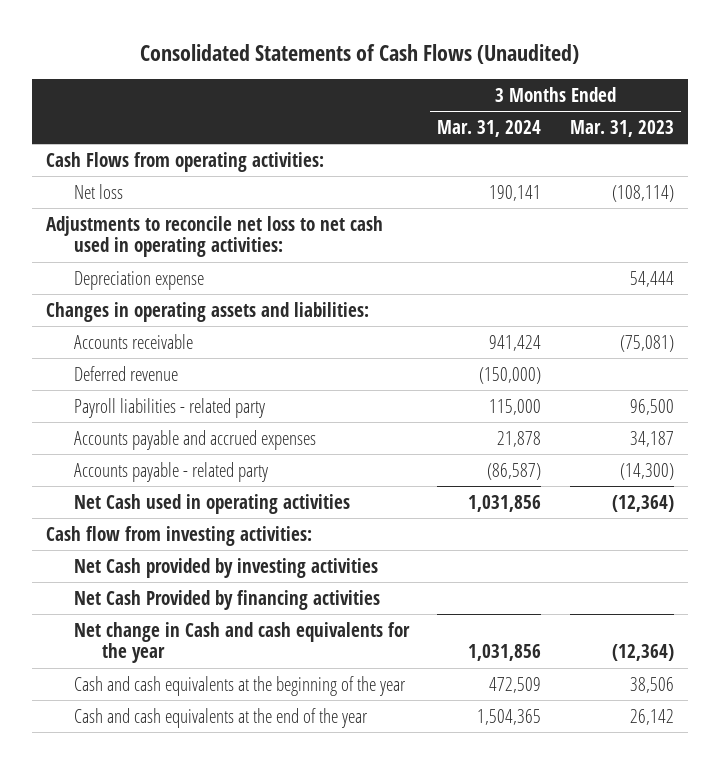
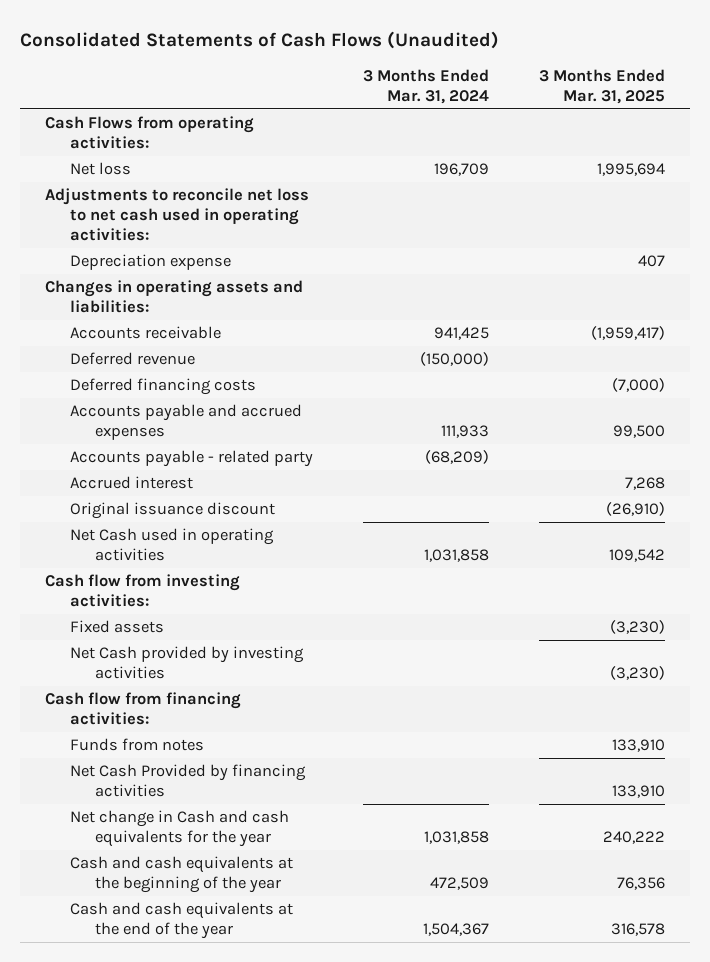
- | 3 Months Ended Mar. 31, 2024 | 3 Months Ended Mar. 31, 2023
+ | 3 Months Ended Mar. 31, 2024 | 3 Months Ended Mar. 31, 2025
- Net loss | 190,141 | (108,114)
+ Net loss | 196,709 | 1,995,694
- Accounts receivable | 941,424 | (75,081)
+ Accounts receivable | 941,425 | (1,959,417)
- Payroll liabilities - related party | 115,000 | 96,500
- Accounts payable and accrued expenses | 21,878 | 34,187
- Accounts payable - related party | (86,587) | (14,300)
- Net Cash used in operating activities | 1,031,856 | (12,364)
+ Deferred financing costs | | (7,000)
+ Accounts payable and accrued expenses | 111,933 | 99,500
+ Accounts payable - related party | (68,209) |
+ Accrued interest | | 7,268
+ Original issuance discount | | (26,910)
+ Net Cash used in operating activities | 1,031,858 | 109,542
+ Fixed assets | | (3,230)
+ Cash flow from financing activities:
+ Funds from notes | | 133,910
- Net change in Cash and cash equivalents for the year | 1,031,856 | (12,364)
+ Net change in Cash and cash equivalents for the year | 1,031,858 | 240,222
- Cash and cash equivalents at the end of the year | 1,504,365 | 26,142
+ Cash and cash equivalents at the end of the year | 1,504,367 | 316,578

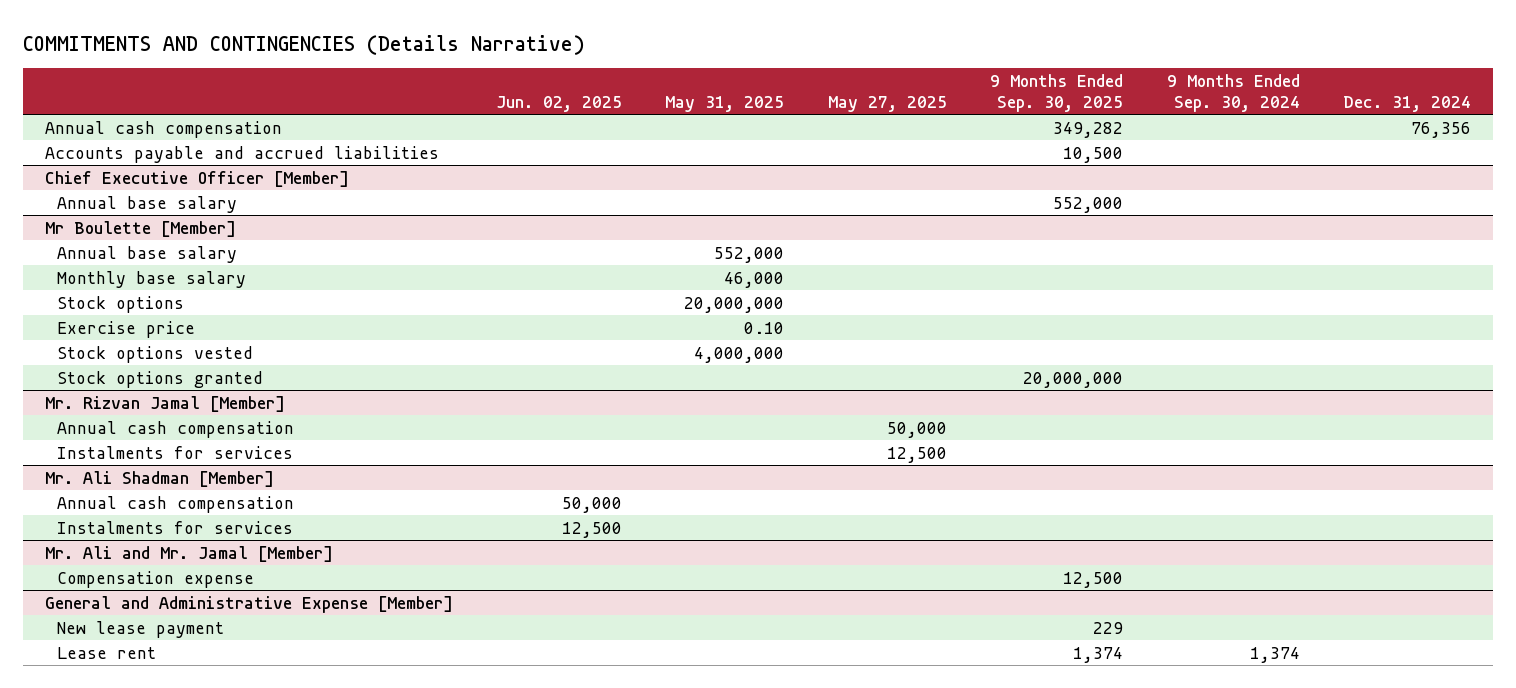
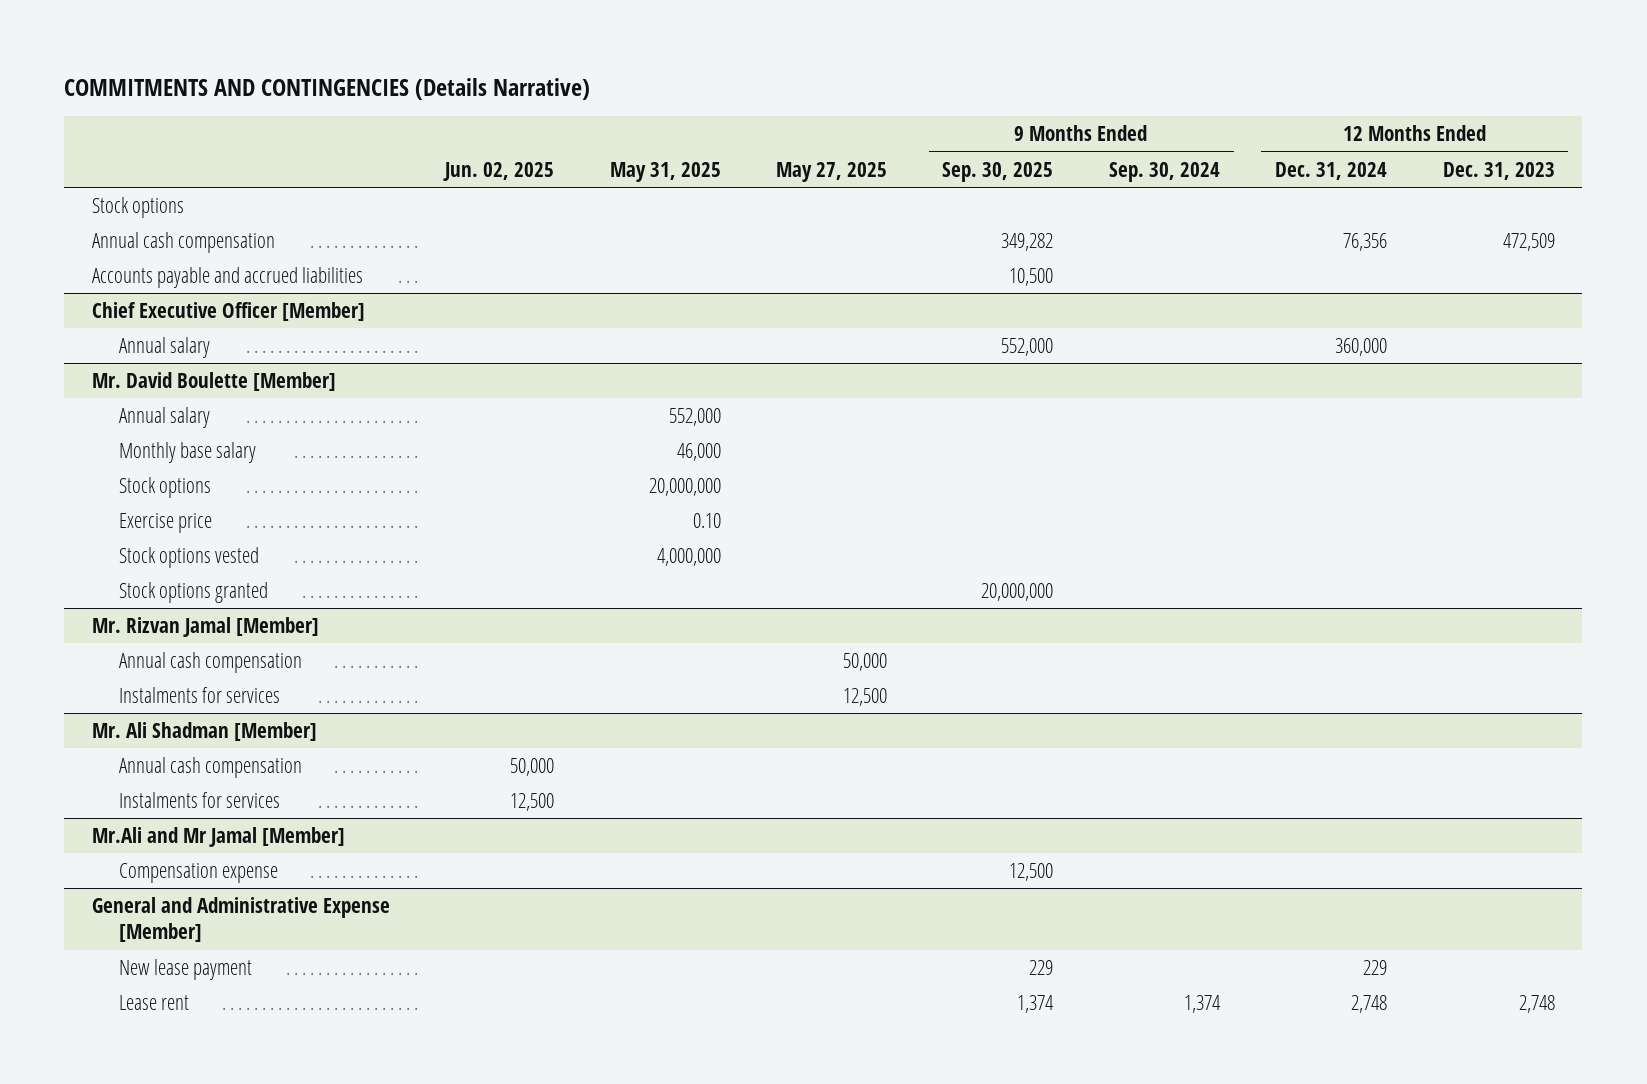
- | Jun. 02, 2025 | May 31, 2025 | May 27, 2025 | 9 Months Ended Sep. 30, 2025 | 9 Months Ended Sep. 30, 2024 | Dec. 31, 2024
+ | Jun. 02, 2025 | May 31, 2025 | May 27, 2025 | 9 Months Ended Sep. 30, 2025 | 9 Months Ended Sep. 30, 2024 | 12 Months Ended Dec. 31, 2024 | 12 Months Ended Dec. 31, 2023
+ Stock options
@ Chief Executive Officer [Member]
- Annual base salary | | | | 552,000 | |
- Mr Boulette [Member]
- Annual base salary | | 552,000 | | | |
@ Chief Executive Officer [Member]
+ Annual salary | | | | 552,000 | | 360,000 |
+ Mr. David Boulette [Member]
+ Annual salary | | 552,000 | | | | |
- Mr. Ali and Mr. Jamal [Member]
+ Mr.Ali and Mr Jamal [Member]

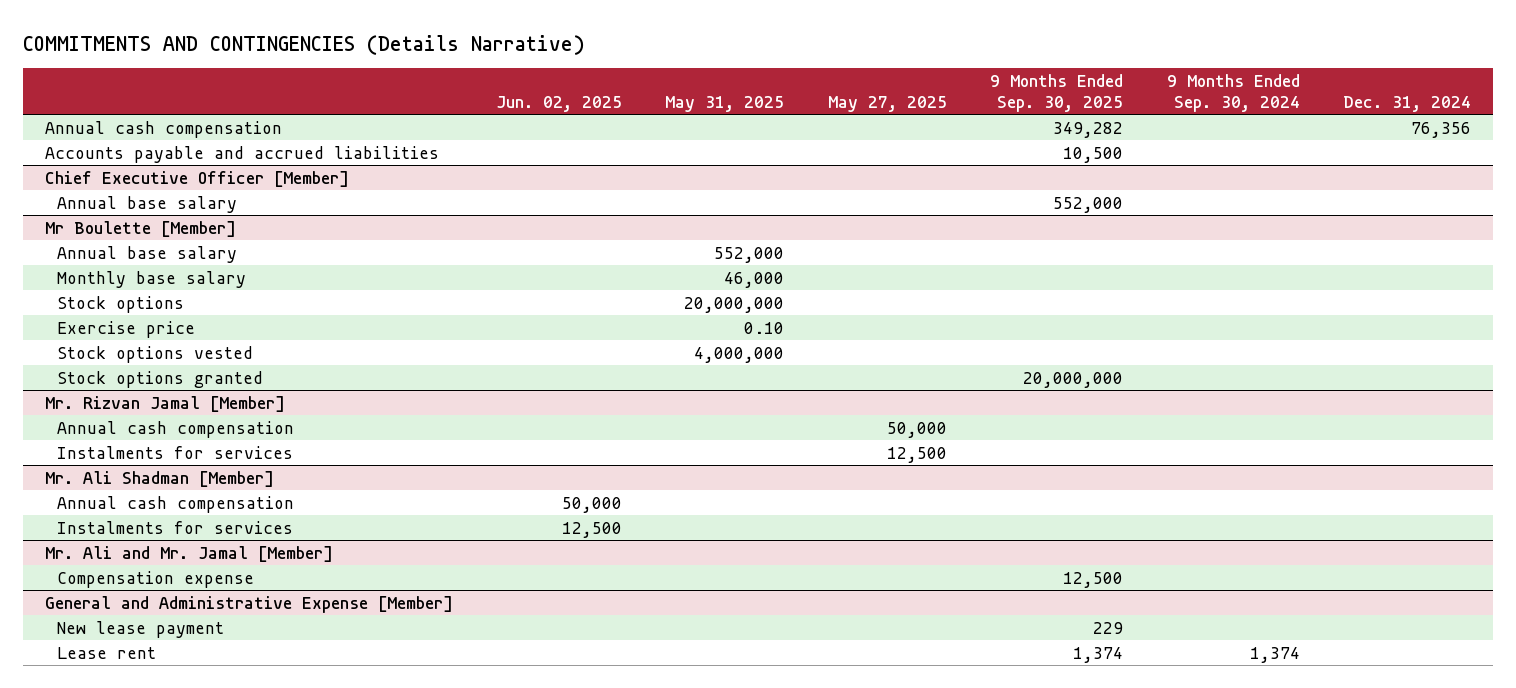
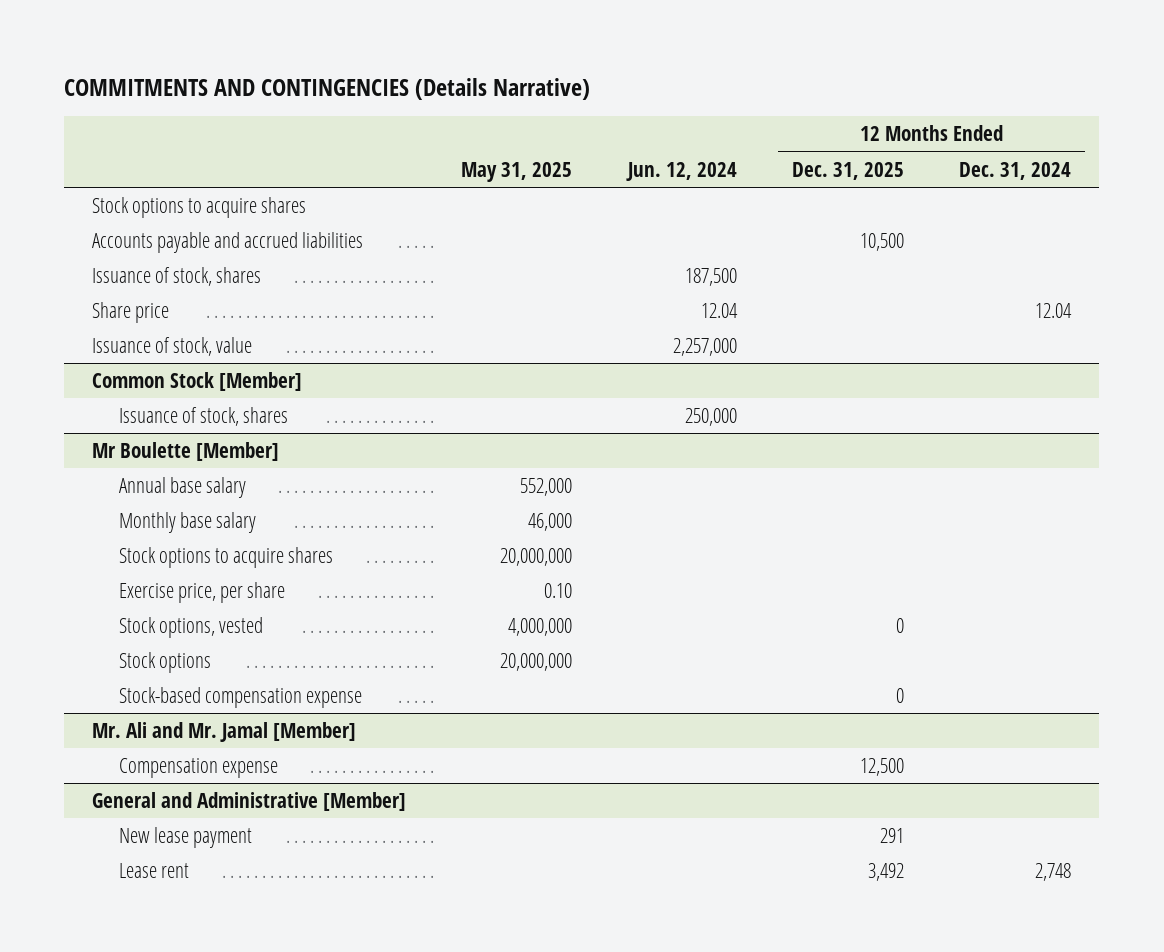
- | Jun. 02, 2025 | May 31, 2025 | May 27, 2025 | 9 Months Ended Sep. 30, 2025 | 9 Months Ended Sep. 30, 2024 | Dec. 31, 2024
+ | May 31, 2025 | Jun. 12, 2024 | 12 Months Ended Dec. 31, 2025 | 12 Months Ended Dec. 31, 2024
- Annual cash compensation | | | | 349,282 | | 76,356
+ Stock options to acquire shares
- Chief Executive Officer [Member]
- Annual base salary | | | | 552,000 | |
+ Issuance of stock, shares | | 187,500 | |
+ Share price | | 12.04 | | 12.04
+ Issuance of stock, value | | 2,257,000 | |
+ Common Stock [Member]
+ Issuance of stock, shares | | 250,000 | |
@ Mr Boulette [Member]
+ Stock options to acquire shares | 20,000,000 | | |
+ Exercise price, per share | 0.10 | | |
+ Stock options, vested | 4,000,000 | | 0 |
- Exercise price | | 0.10 | | | |
- Stock options vested | | 4,000,000 | | | |
- Stock options granted | | | | 20,000,000 | |
- Mr. Rizvan Jamal [Member]
- Annual cash compensation | | | 50,000 | | |
- Instalments for services | | | 12,500 | | |
- Mr. Ali Shadman [Member]
- Annual cash compensation | 50,000 | | | | |
- Instalments for services | 12,500 | | | | |
@ Mr Boulette [Member]
+ Stock-based compensation expense | | | 0 |
- General and Administrative Expense [Member]
- New lease payment | | | | 229 | |
- Lease rent | | | | 1,374 | 1,374 |
+ General and Administrative [Member]
+ New lease payment | | | 291 |
+ Lease rent | | | 3,492 | 2,748

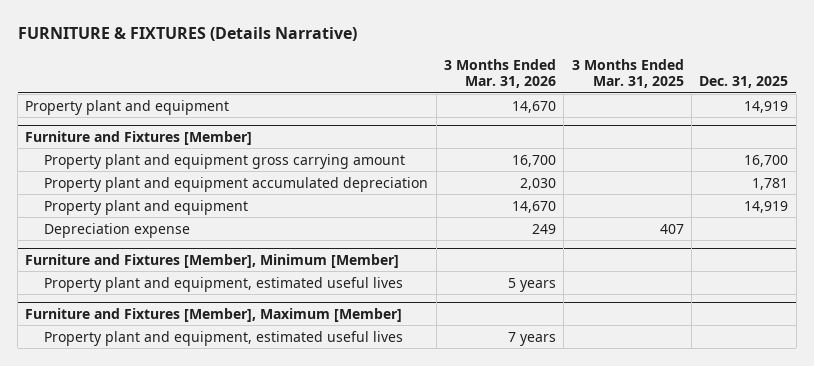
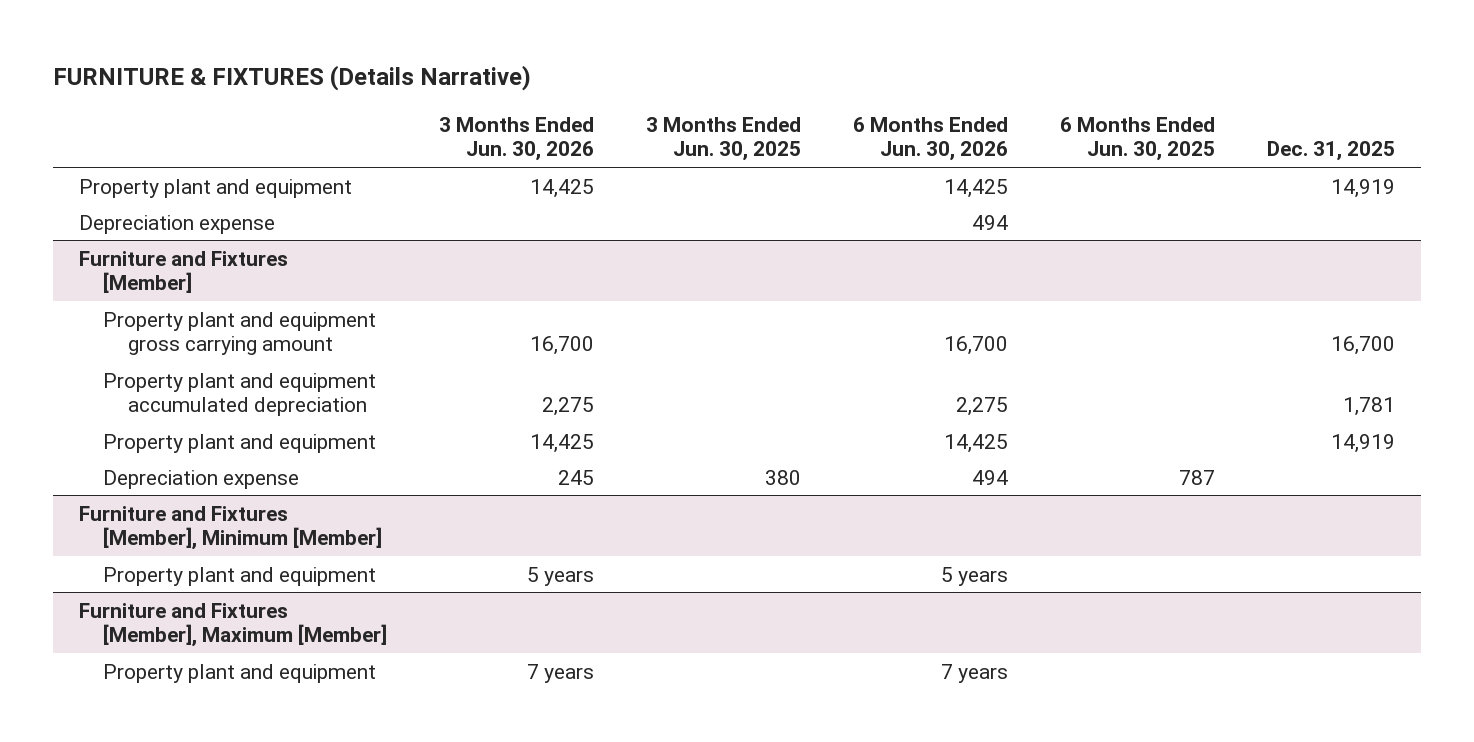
- | 3 Months Ended Mar. 31, 2026 | 3 Months Ended Mar. 31, 2025 | Dec. 31, 2025
+ | 3 Months Ended Jun. 30, 2026 | 3 Months Ended Jun. 30, 2025 | 6 Months Ended Jun. 30, 2026 | 6 Months Ended Jun. 30, 2025 | Dec. 31, 2025
+ Depreciation expense | | | 494 | |
@ Furniture and Fixtures [Member], Minimum [Member]
- Property plant and equipment, estimated useful lives | 5 years | |
+ Property plant and equipment | 5 years | | 5 years | |
@ Furniture and Fixtures [Member], Maximum [Member]
- Property plant and equipment, estimated useful lives | 7 years | |
+ Property plant and equipment | 7 years | | 7 years | |

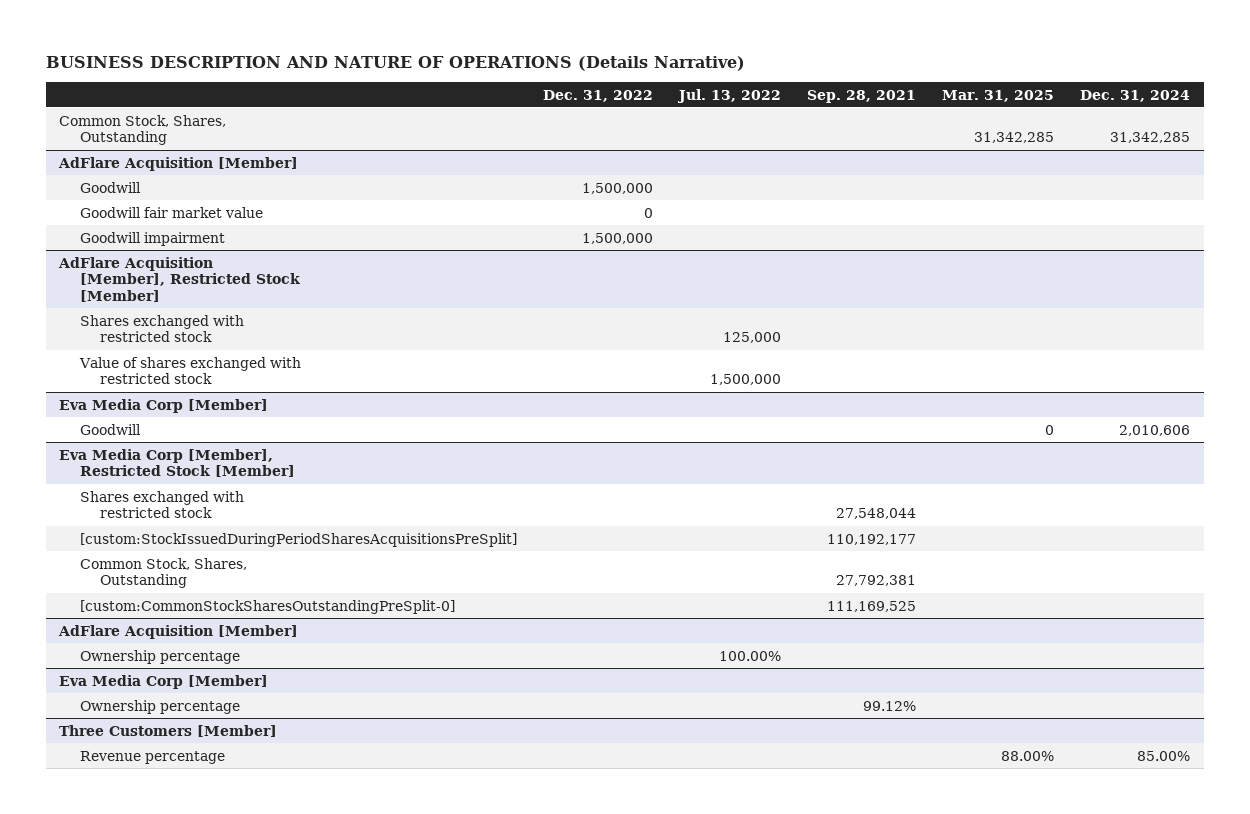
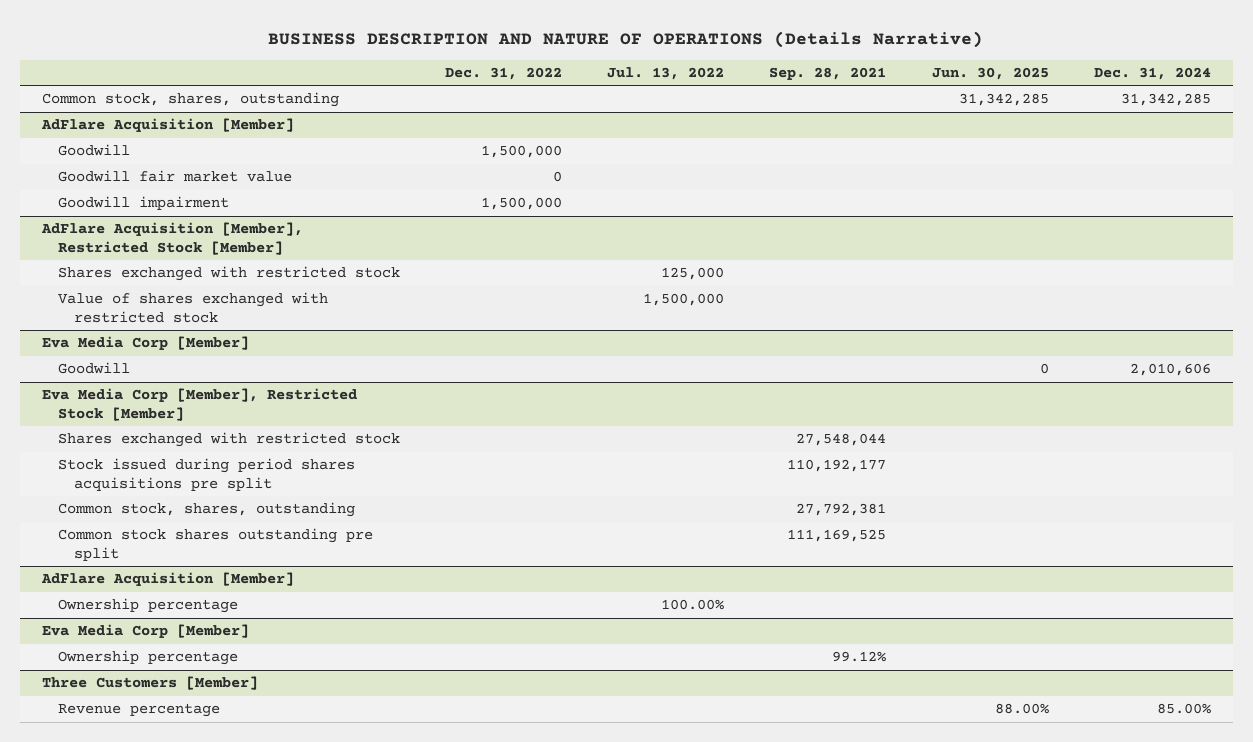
- | Dec. 31, 2022 | Jul. 13, 2022 | Sep. 28, 2021 | Mar. 31, 2025 | Dec. 31, 2024
+ | Dec. 31, 2022 | Jul. 13, 2022 | Sep. 28, 2021 | Jun. 30, 2025 | Dec. 31, 2024
- Common Stock, Shares, Outstanding | | | | 31,342,285 | 31,342,285
+ Common stock, shares, outstanding | | | | 31,342,285 | 31,342,285
@ Eva Media Corp [Member], Restricted Stock [Member]
- [custom:StockIssuedDuringPeriodSharesAcquisitionsPreSplit] | | | 110,192,177 | |
- Common Stock, Shares, Outstanding | | | 27,792,381 | |
- [custom:CommonStockSharesOutstandingPreSplit-0] | | | 111,169,525 | |
+ Stock issued during period shares acquisitions pre split | | | 110,192,177 | |
+ Common stock, shares, outstanding | | | 27,792,381 | |
+ Common stock shares outstanding pre split | | | 111,169,525 | |

